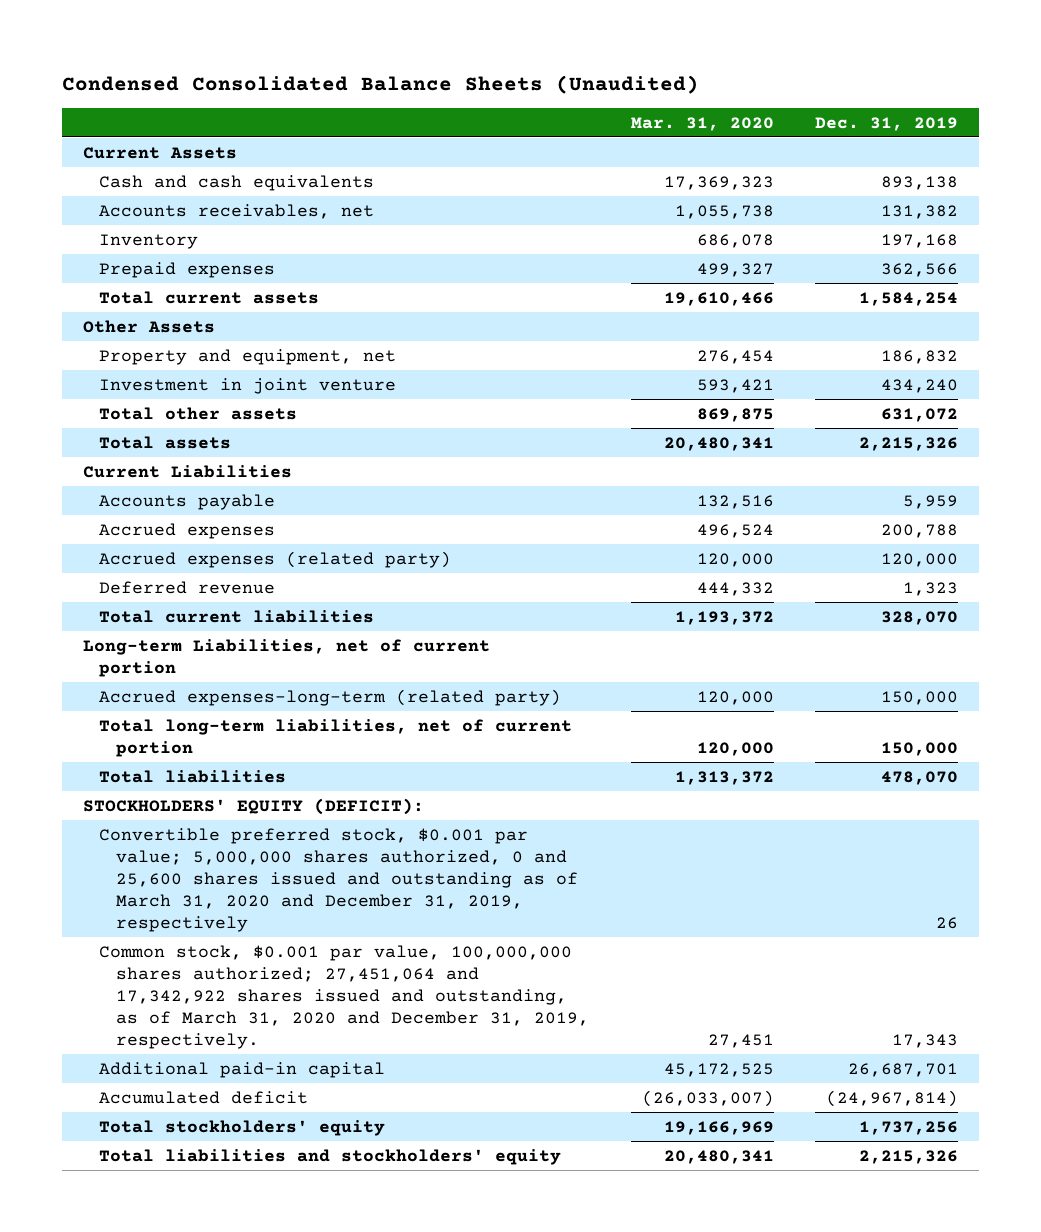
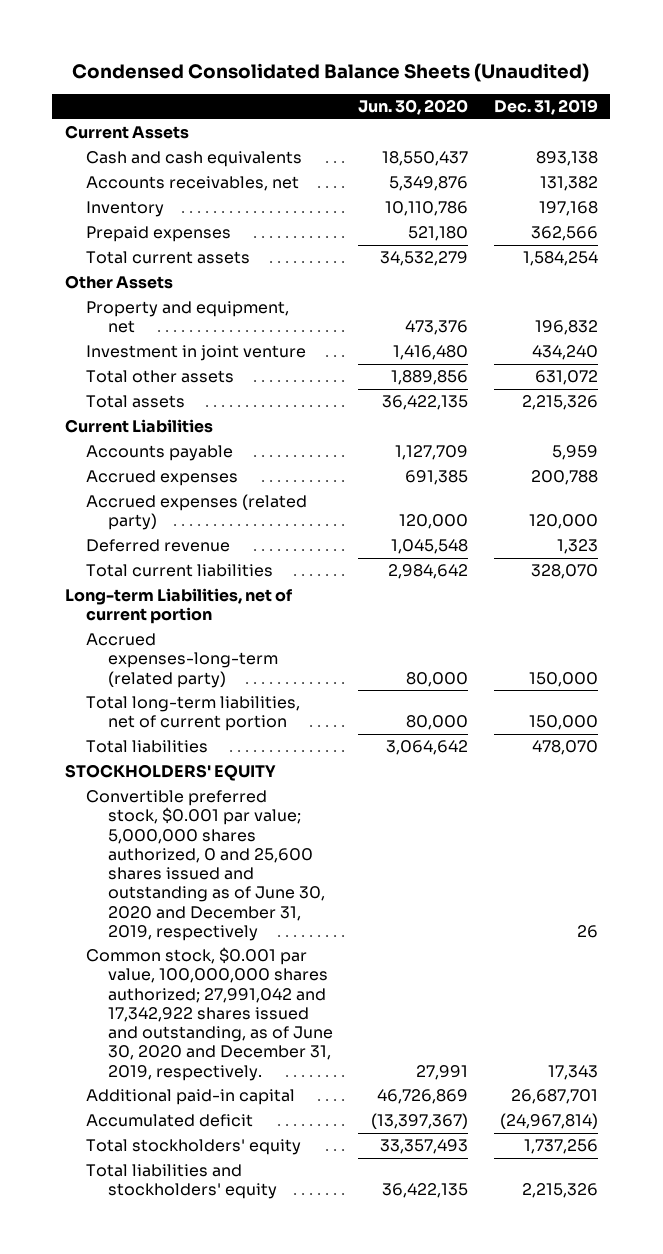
- | Mar. 31, 2020 | Dec. 31, 2019
+ | Jun. 30, 2020 | Dec. 31, 2019
- Property and equipment, net | 276,454 | 186,832
+ Property and equipment, net | 473,376 | 196,832
- STOCKHOLDERS' EQUITY (DEFICIT):
- Convertible preferred stock, $0.001 par value; 5,000,000 shares authorized, 0 and 25,600 shares issued and outstanding as of March 31, 2020 and December 31, 2019, respectively | | 26
- Common stock, $0.001 par value, 100,000,000 shares authorized; 27,451,064 and 17,342,922 shares issued and outstanding, as of March 31, 2020 and December 31, 2019, respectively. | 27,451 | 17,343
+ STOCKHOLDERS' EQUITY
+ Convertible preferred stock, $0.001 par value; 5,000,000 shares authorized, 0 and 25,600 shares issued and outstanding as of June 30, 2020 and December 31, 2019, respectively | | 26
+ Common stock, $0.001 par value, 100,000,000 shares authorized; 27,991,042 and 17,342,922 shares issued and outstanding, as of June 30, 2020 and December 31, 2019, respectively. | 27,991 | 17,343

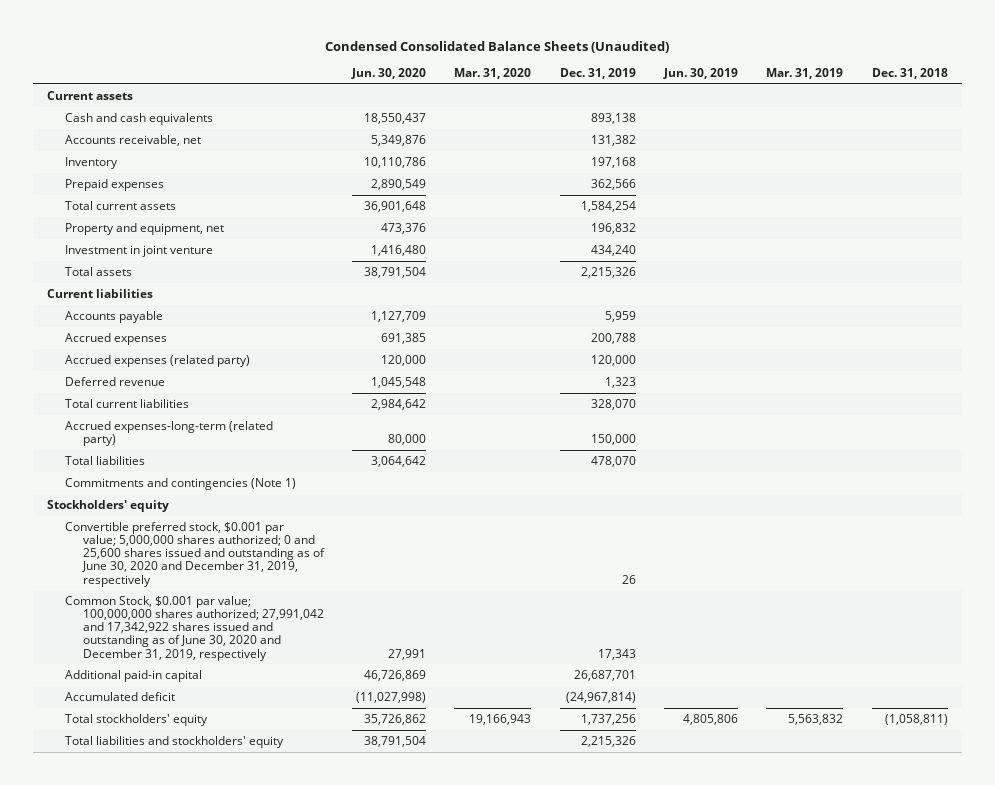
- | Jun. 30, 2020 | Dec. 31, 2019
+ | Jun. 30, 2020 | Mar. 31, 2020 | Dec. 31, 2019 | Jun. 30, 2019 | Mar. 31, 2019 | Dec. 31, 2018
- Current Assets
+ Current assets
- Accounts receivables, net | 5,349,876 | 131,382
+ Accounts receivable, net | 5,349,876 | | 131,382 | | |
- Prepaid expenses | 521,180 | 362,566
- Total current assets | 34,532,279 | 1,584,254
- Other Assets
+ Prepaid expenses | 2,890,549 | | 362,566 | | |
+ Total current assets | 36,901,648 | | 1,584,254 | | |
- Total other assets | 1,889,856 | 631,072
- Total assets | 36,422,135 | 2,215,326
- Current Liabilities
+ Total assets | 38,791,504 | | 2,215,326 | | |
+ Current liabilities
- Long-term Liabilities, net of current portion
- Total long-term liabilities, net of current portion | 80,000 | 150,000
- STOCKHOLDERS' EQUITY
- Convertible preferred stock, $0.001 par value; 5,000,000 shares authorized, 0 and 25,600 shares issued and outstanding as of June 30, 2020 and December 31, 2019, respectively | | 26
- Common stock, $0.001 par value, 100,000,000 shares authorized; 27,991,042 and 17,342,922 shares issued and outstanding, as of June 30, 2020 and December 31, 2019, respectively. | 27,991 | 17,343
+ Commitments and contingencies (Note 1)
+ Stockholders' equity
+ Convertible preferred stock, $0.001 par value; 5,000,000 shares authorized; 0 and 25,600 shares issued and outstanding as of June 30, 2020 and December 31, 2019, respectively | | | 26 | | |
+ Common Stock, $0.001 par value; 100,000,000 shares authorized; 27,991,042 and 17,342,922 shares issued and outstanding as of June 30, 2020 and December 31, 2019, respectively | 27,991 | | 17,343 | | |
- Accumulated deficit | (13,397,367) | (24,967,814)
- Total stockholders' equity | 33,357,493 | 1,737,256
- Total liabilities and stockholders' equity | 36,422,135 | 2,215,326
+ Accumulated deficit | (11,027,998) | | (24,967,814) | | |
+ Total stockholders' equity | 35,726,862 | 19,166,943 | 1,737,256 | 4,805,806 | 5,563,832 | (1,058,811)
+ Total liabilities and stockholders' equity | 38,791,504 | | 2,215,326 | | |

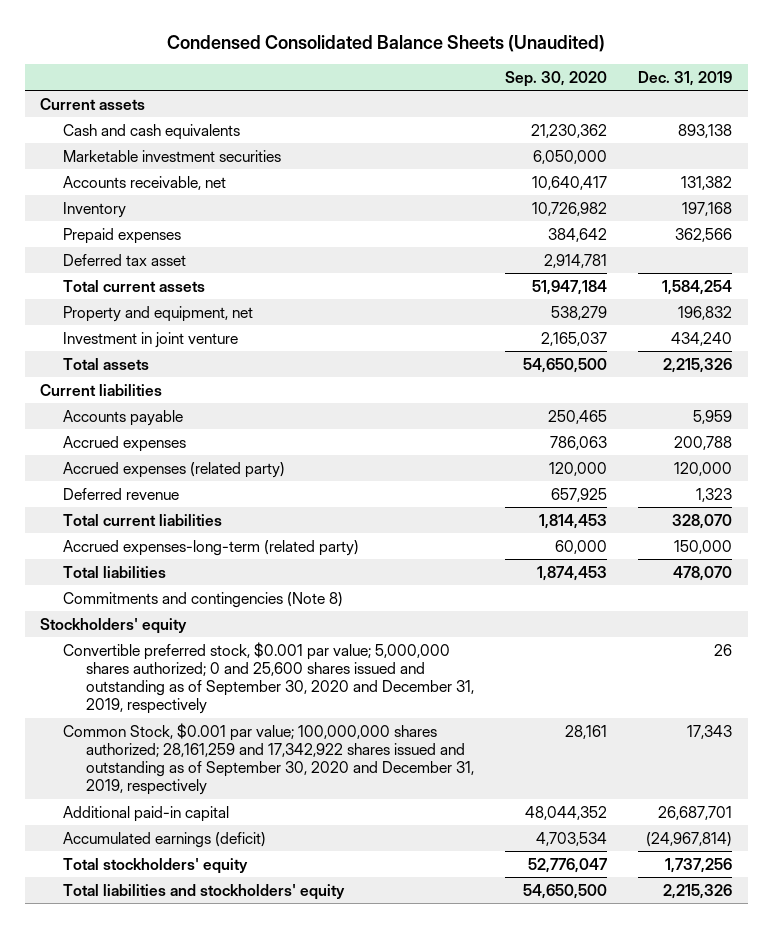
- | Jun. 30, 2020 | Mar. 31, 2020 | Dec. 31, 2019 | Jun. 30, 2019 | Mar. 31, 2019 | Dec. 31, 2018
+ | Sep. 30, 2020 | Dec. 31, 2019
+ Marketable investment securities | 6,050,000 |
+ Deferred tax asset | 2,914,781 |
- Commitments and contingencies (Note 1)
+ Commitments and contingencies (Note 8)
- Convertible preferred stock, $0.001 par value; 5,000,000 shares authorized; 0 and 25,600 shares issued and outstanding as of June 30, 2020 and December 31, 2019, respectively | | | 26 | | |
- Common Stock, $0.001 par value; 100,000,000 shares authorized; 27,991,042 and 17,342,922 shares issued and outstanding as of June 30, 2020 and December 31, 2019, respectively | 27,991 | | 17,343 | | |
+ Convertible preferred stock, $0.001 par value; 5,000,000 shares authorized; 0 and 25,600 shares issued and outstanding as of September 30, 2020 and December 31, 2019, respectively | | 26
+ Common Stock, $0.001 par value; 100,000,000 shares authorized; 28,161,259 and 17,342,922 shares issued and outstanding as of September 30, 2020 and December 31, 2019, respectively | 28,161 | 17,343
- Accumulated deficit | (11,027,998) | | (24,967,814) | | |
+ Accumulated earnings (deficit) | 4,703,534 | (24,967,814)

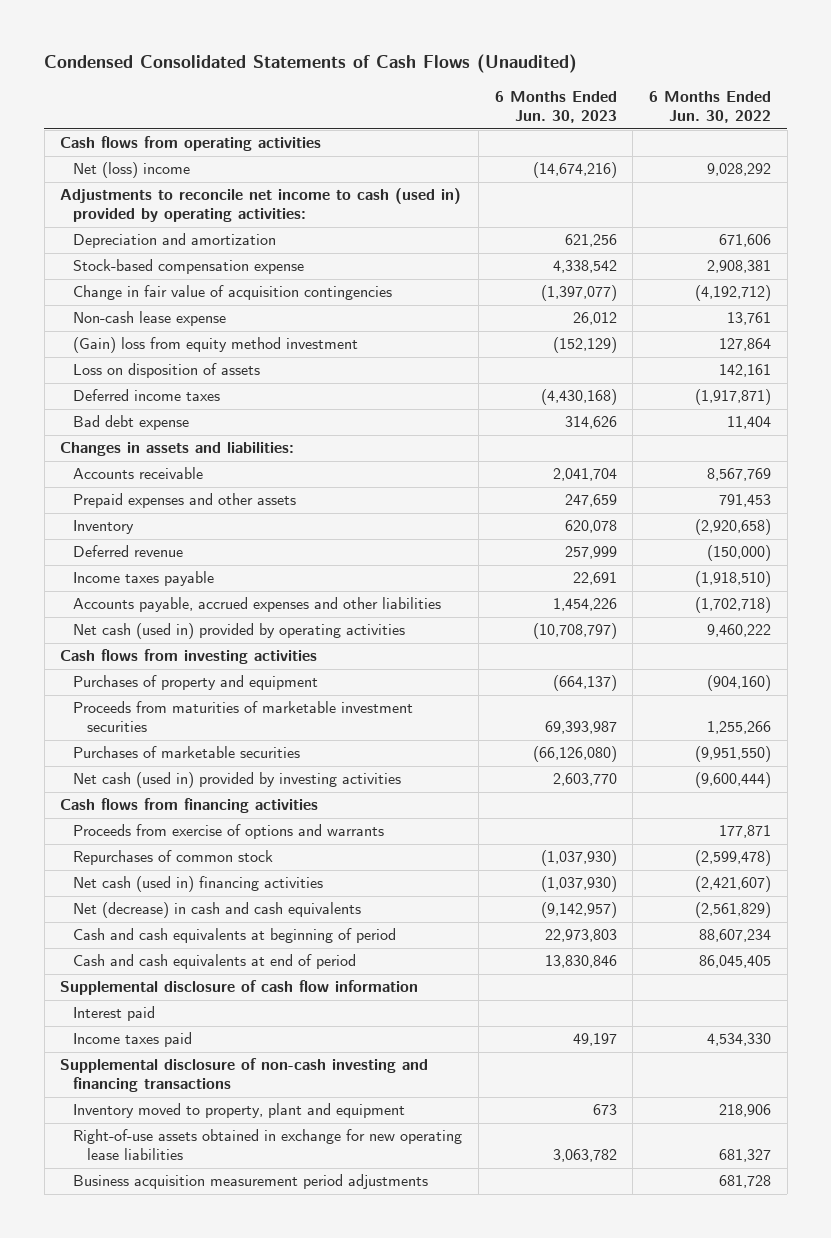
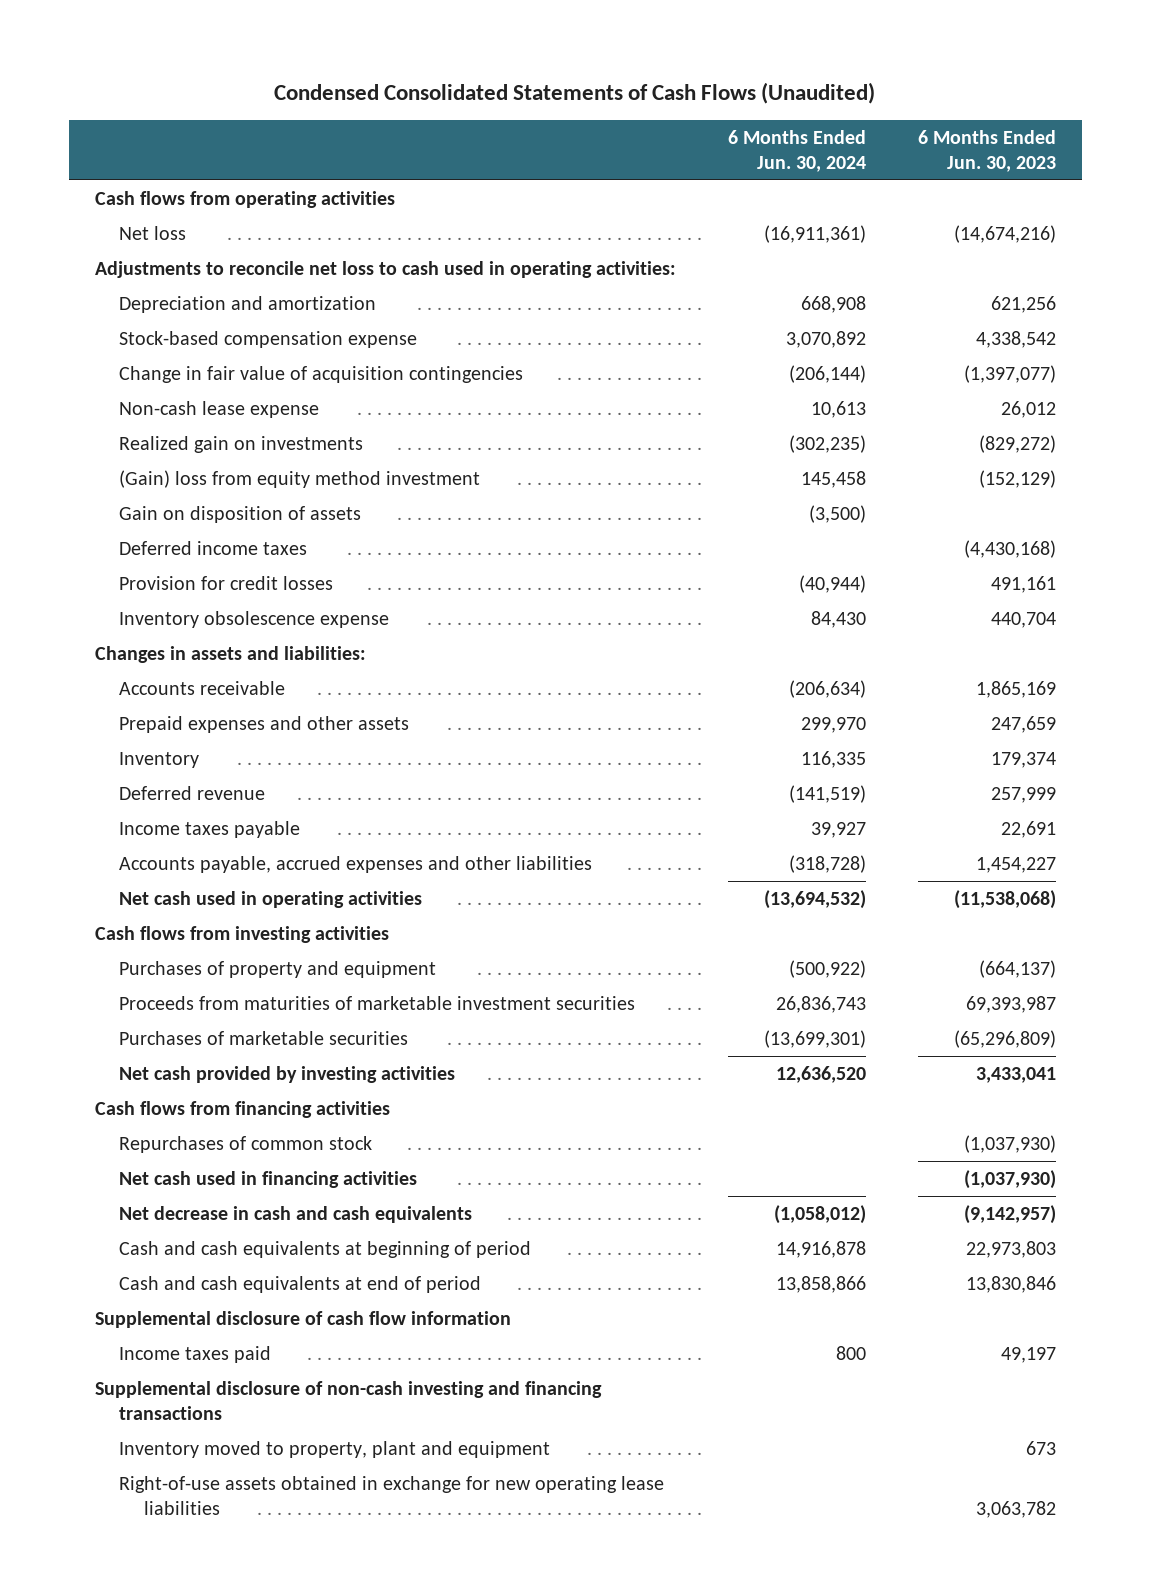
- | 6 Months Ended Jun. 30, 2023 | 6 Months Ended Jun. 30, 2022
+ | 6 Months Ended Jun. 30, 2024 | 6 Months Ended Jun. 30, 2023
- Net (loss) income | (14,674,216) | 9,028,292
- Adjustments to reconcile net income to cash (used in) provided by operating activities:
+ Net loss | (16,911,361) | (14,674,216)
+ Adjustments to reconcile net loss to cash used in operating activities:
+ Realized gain on investments | (302,235) | (829,272)
- Loss on disposition of assets | | 142,161
+ Gain on disposition of assets | (3,500) |
- Bad debt expense | 314,626 | 11,404
+ Provision for credit losses | (40,944) | 491,161
+ Inventory obsolescence expense | 84,430 | 440,704
- Accounts receivable | 2,041,704 | 8,567,769
+ Accounts receivable | (206,634) | 1,865,169
- Inventory | 620,078 | (2,920,658)
+ Inventory | 116,335 | 179,374
- Accounts payable, accrued expenses and other liabilities | 1,454,226 | (1,702,718)
- Net cash (used in) provided by operating activities | (10,708,797) | 9,460,222
+ Accounts payable, accrued expenses and other liabilities | (318,728) | 1,454,227
+ Net cash used in operating activities | (13,694,532) | (11,538,068)
- Purchases of marketable securities | (66,126,080) | (9,951,550)
- Net cash (used in) provided by investing activities | 2,603,770 | (9,600,444)
+ Purchases of marketable securities | (13,699,301) | (65,296,809)
+ Net cash provided by investing activities | 12,636,520 | 3,433,041
- Proceeds from exercise of options and warrants | | 177,871
- Net cash (used in) financing activities | (1,037,930) | (2,421,607)
- Net (decrease) in cash and cash equivalents | (9,142,957) | (2,561,829)
+ Net cash used in financing activities | | (1,037,930)
+ Net decrease in cash and cash equivalents | (1,058,012) | (9,142,957)
- Interest paid
- Business acquisition measurement period adjustments | | 681,728

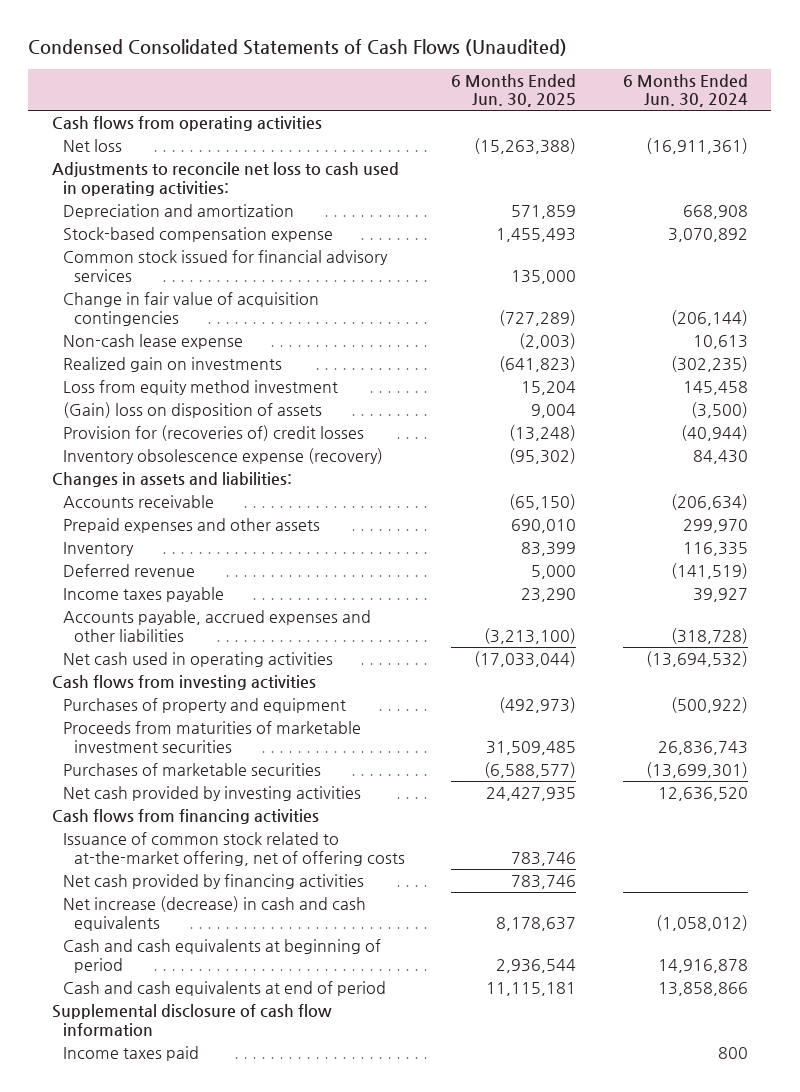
- | 6 Months Ended Jun. 30, 2024 | 6 Months Ended Jun. 30, 2023
+ | 6 Months Ended Jun. 30, 2025 | 6 Months Ended Jun. 30, 2024
+ Common stock issued for financial advisory services | 135,000 |
- (Gain) loss from equity method investment | 145,458 | (152,129)
- Gain on disposition of assets | (3,500) |
- Deferred income taxes | | (4,430,168)
- Provision for credit losses | (40,944) | 491,161
- Inventory obsolescence expense | 84,430 | 440,704
+ Loss from equity method investment | 15,204 | 145,458
+ (Gain) loss on disposition of assets | 9,004 | (3,500)
+ Provision for (recoveries of) credit losses | (13,248) | (40,944)
+ Inventory obsolescence expense (recovery) | (95,302) | 84,430
- Repurchases of common stock | | (1,037,930)
- Net cash used in financing activities | | (1,037,930)
- Net decrease in cash and cash equivalents | (1,058,012) | (9,142,957)
+ Issuance of common stock related to at-the-market offering, net of offering costs | 783,746 |
+ Net cash provided by financing activities | 783,746 |
+ Net increase (decrease) in cash and cash equivalents | 8,178,637 | (1,058,012)
- Supplemental disclosure of non-cash investing and financing transactions
- Inventory moved to property, plant and equipment | | 673
- Right-of-use assets obtained in exchange for new operating lease liabilities | | 3,063,782

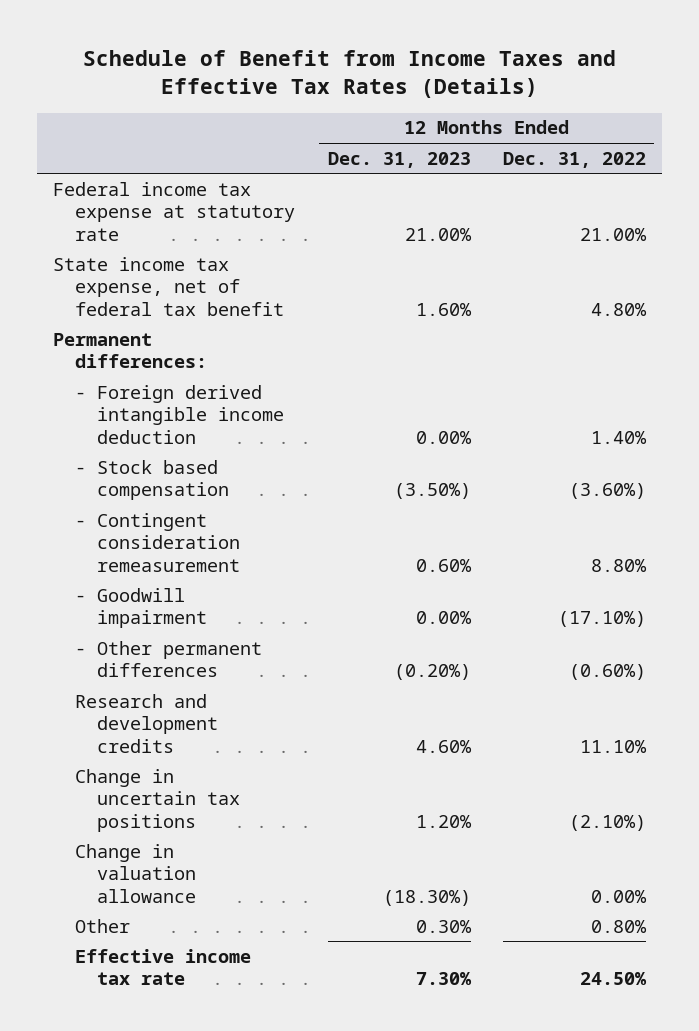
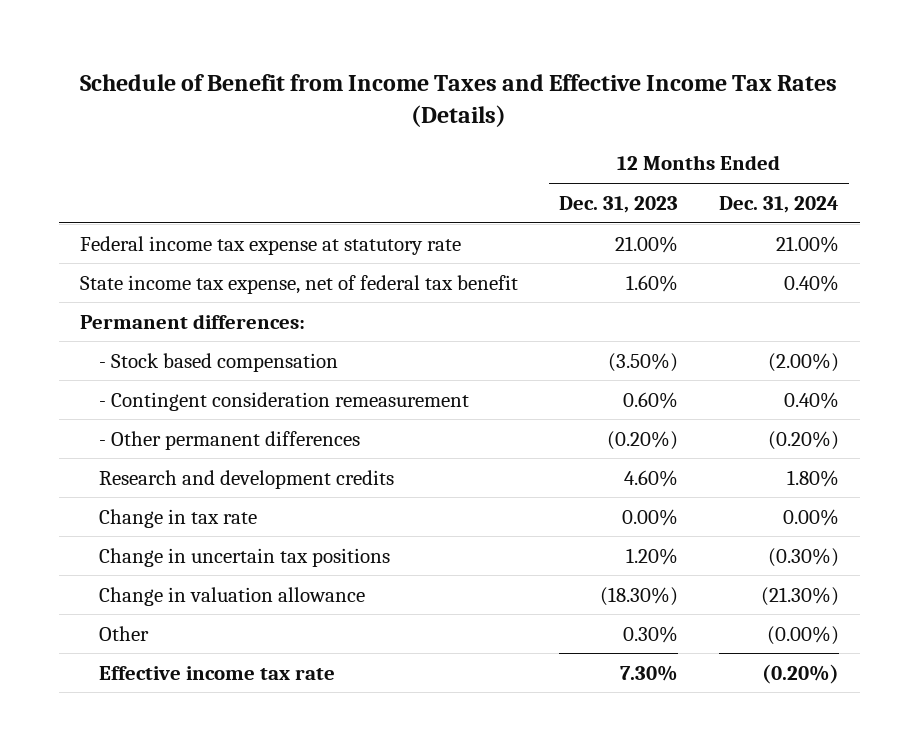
- Schedule of Benefit from Income Taxes and Effective Tax Rates (Details)
+ Schedule of Benefit from Income Taxes and Effective Income Tax Rates (Details)
- | 12 Months Ended Dec. 31, 2023 | 12 Months Ended Dec. 31, 2022
+ | 12 Months Ended Dec. 31, 2023 | 12 Months Ended Dec. 31, 2024
- - Foreign derived intangible income deduction | 0.00% | 1.40%
- - Goodwill impairment | 0.00% | (17.10%)
+ Change in tax rate | 0.00% | 0.00%

